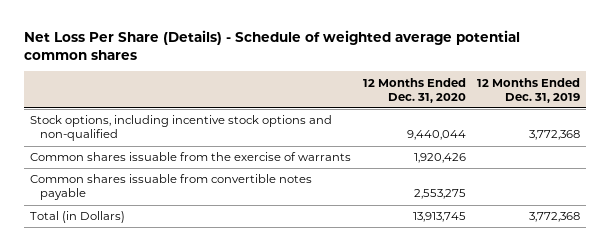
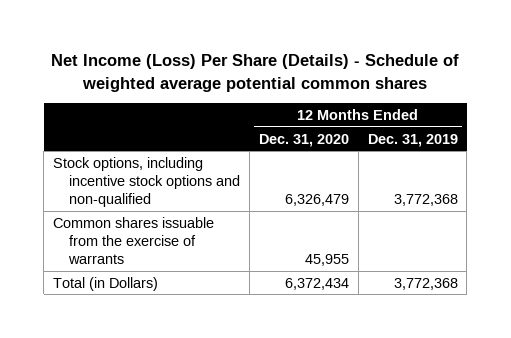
- Net Loss Per Share (Details) - Schedule of weighted average potential common shares
+ Net Income (Loss) Per Share (Details) - Schedule of weighted average potential common shares
- Stock options, including incentive stock options and non-qualified | 9,440,044 | 3,772,368
- Common shares issuable from the exercise of warrants | 1,920,426 |
- Common shares issuable from convertible notes payable | 2,553,275 |
- Total (in Dollars) | 13,913,745 | 3,772,368
+ Stock options, including incentive stock options and non-qualified | 6,326,479 | 3,772,368
+ Common shares issuable from the exercise of warrants | 45,955 |
+ Total (in Dollars) | 6,372,434 | 3,772,368

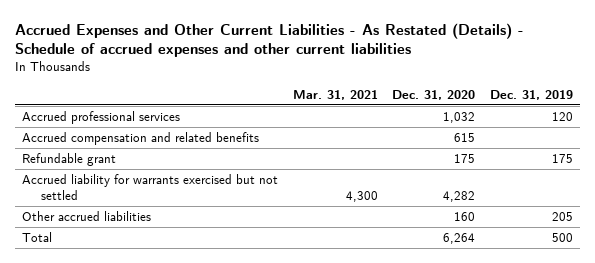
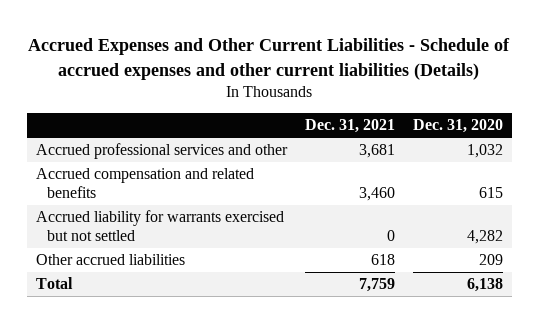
- Accrued Expenses and Other Current Liabilities - As Restated (Details) - Schedule of accrued expenses and other current liabilities
+ Accrued Expenses and Other Current Liabilities - Schedule of accrued expenses and other current liabilities (Details)
- | Mar. 31, 2021 | Dec. 31, 2020 | Dec. 31, 2019
+ | Dec. 31, 2021 | Dec. 31, 2020
- Accrued professional services | | 1,032 | 120
+ Accrued professional services and other | 3,681 | 1,032
- Refundable grant | | 175 | 175
- Other accrued liabilities | | 160 | 205
- Total | | 6,264 | 500
+ Other accrued liabilities | 618 | 209
+ Total | 7,759 | 6,138

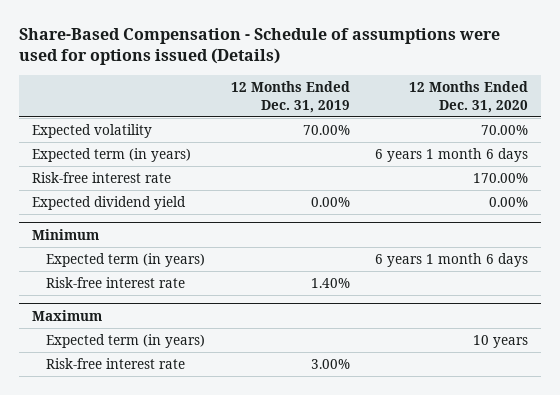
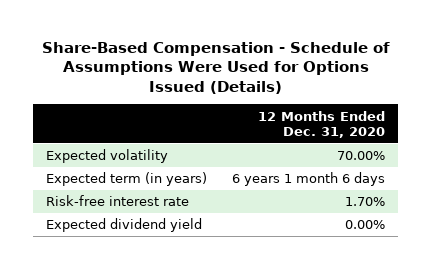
- Share-Based Compensation - Schedule of assumptions were used for options issued (Details)
+ Share-Based Compensation - Schedule of Assumptions Were Used for Options Issued (Details)
- | 12 Months Ended Dec. 31, 2019 | 12 Months Ended Dec. 31, 2020
+ | 12 Months Ended Dec. 31, 2020
- Risk-free interest rate | | 170.00%
+ Risk-free interest rate | 1.70%
- Minimum
- Expected term (in years) | | 6 years 1 month 6 days
- Risk-free interest rate | 1.40% |
- Maximum
- Expected term (in years) | | 10 years
- Risk-free interest rate | 3.00% |

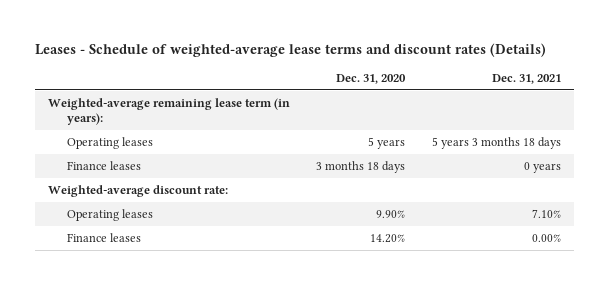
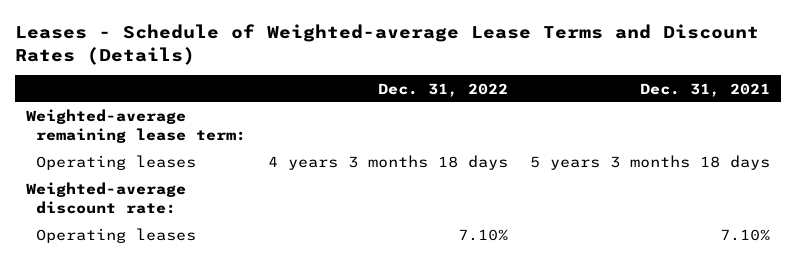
- Leases - Schedule of weighted-average lease terms and discount rates (Details)
+ Leases - Schedule of Weighted-average Lease Terms and Discount Rates (Details)
- | Dec. 31, 2020 | Dec. 31, 2021
+ | Dec. 31, 2022 | Dec. 31, 2021
- Weighted-average remaining lease term (in years):
+ Weighted-average remaining lease term:
- Finance leases | 3 months 18 days | 0 years
- Finance leases | 14.20% | 0.00%

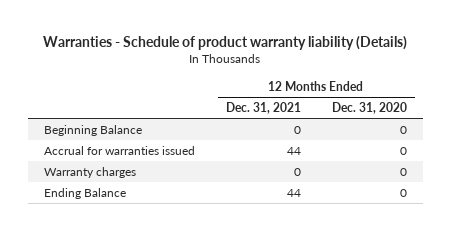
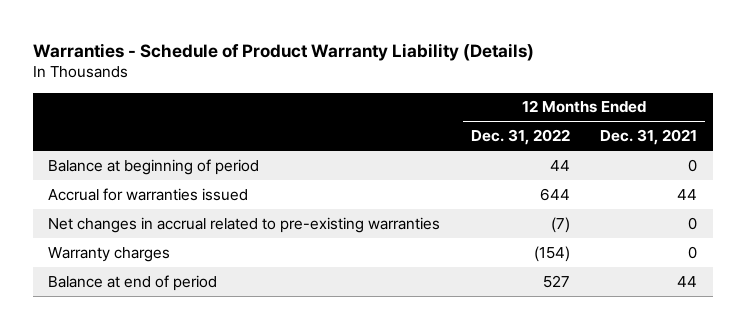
- Warranties - Schedule of product warranty liability (Details)
+ Warranties - Schedule of Product Warranty Liability (Details)
- | 12 Months Ended Dec. 31, 2021 | 12 Months Ended Dec. 31, 2020
+ | 12 Months Ended Dec. 31, 2022 | 12 Months Ended Dec. 31, 2021
- Beginning Balance | 0 | 0
+ Balance at beginning of period | 44 | 0
+ Net changes in accrual related to pre-existing warranties | (7) | 0
- Ending Balance | 44 | 0
+ Balance at end of period | 527 | 44

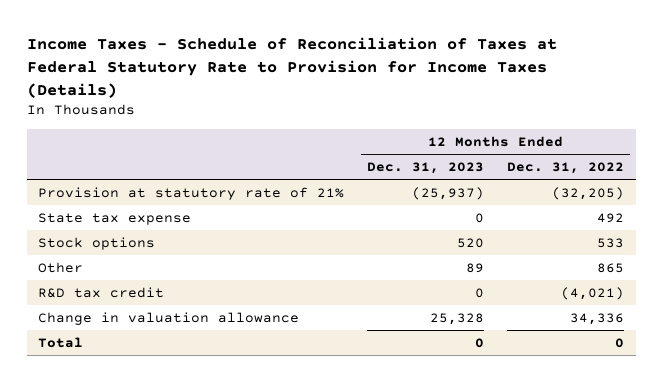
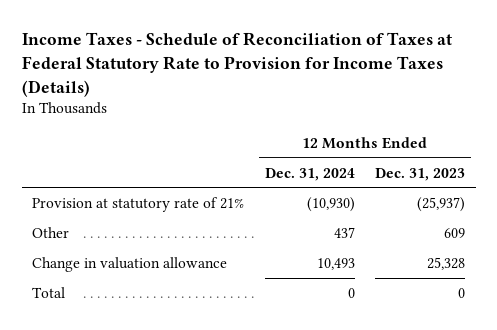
- | 12 Months Ended Dec. 31, 2023 | 12 Months Ended Dec. 31, 2022
+ | 12 Months Ended Dec. 31, 2024 | 12 Months Ended Dec. 31, 2023
- State tax expense | 0 | 492
- Stock options | 520 | 533
- Other | 89 | 865
- R&D tax credit | 0 | (4,021)
+ Other | 437 | 609

